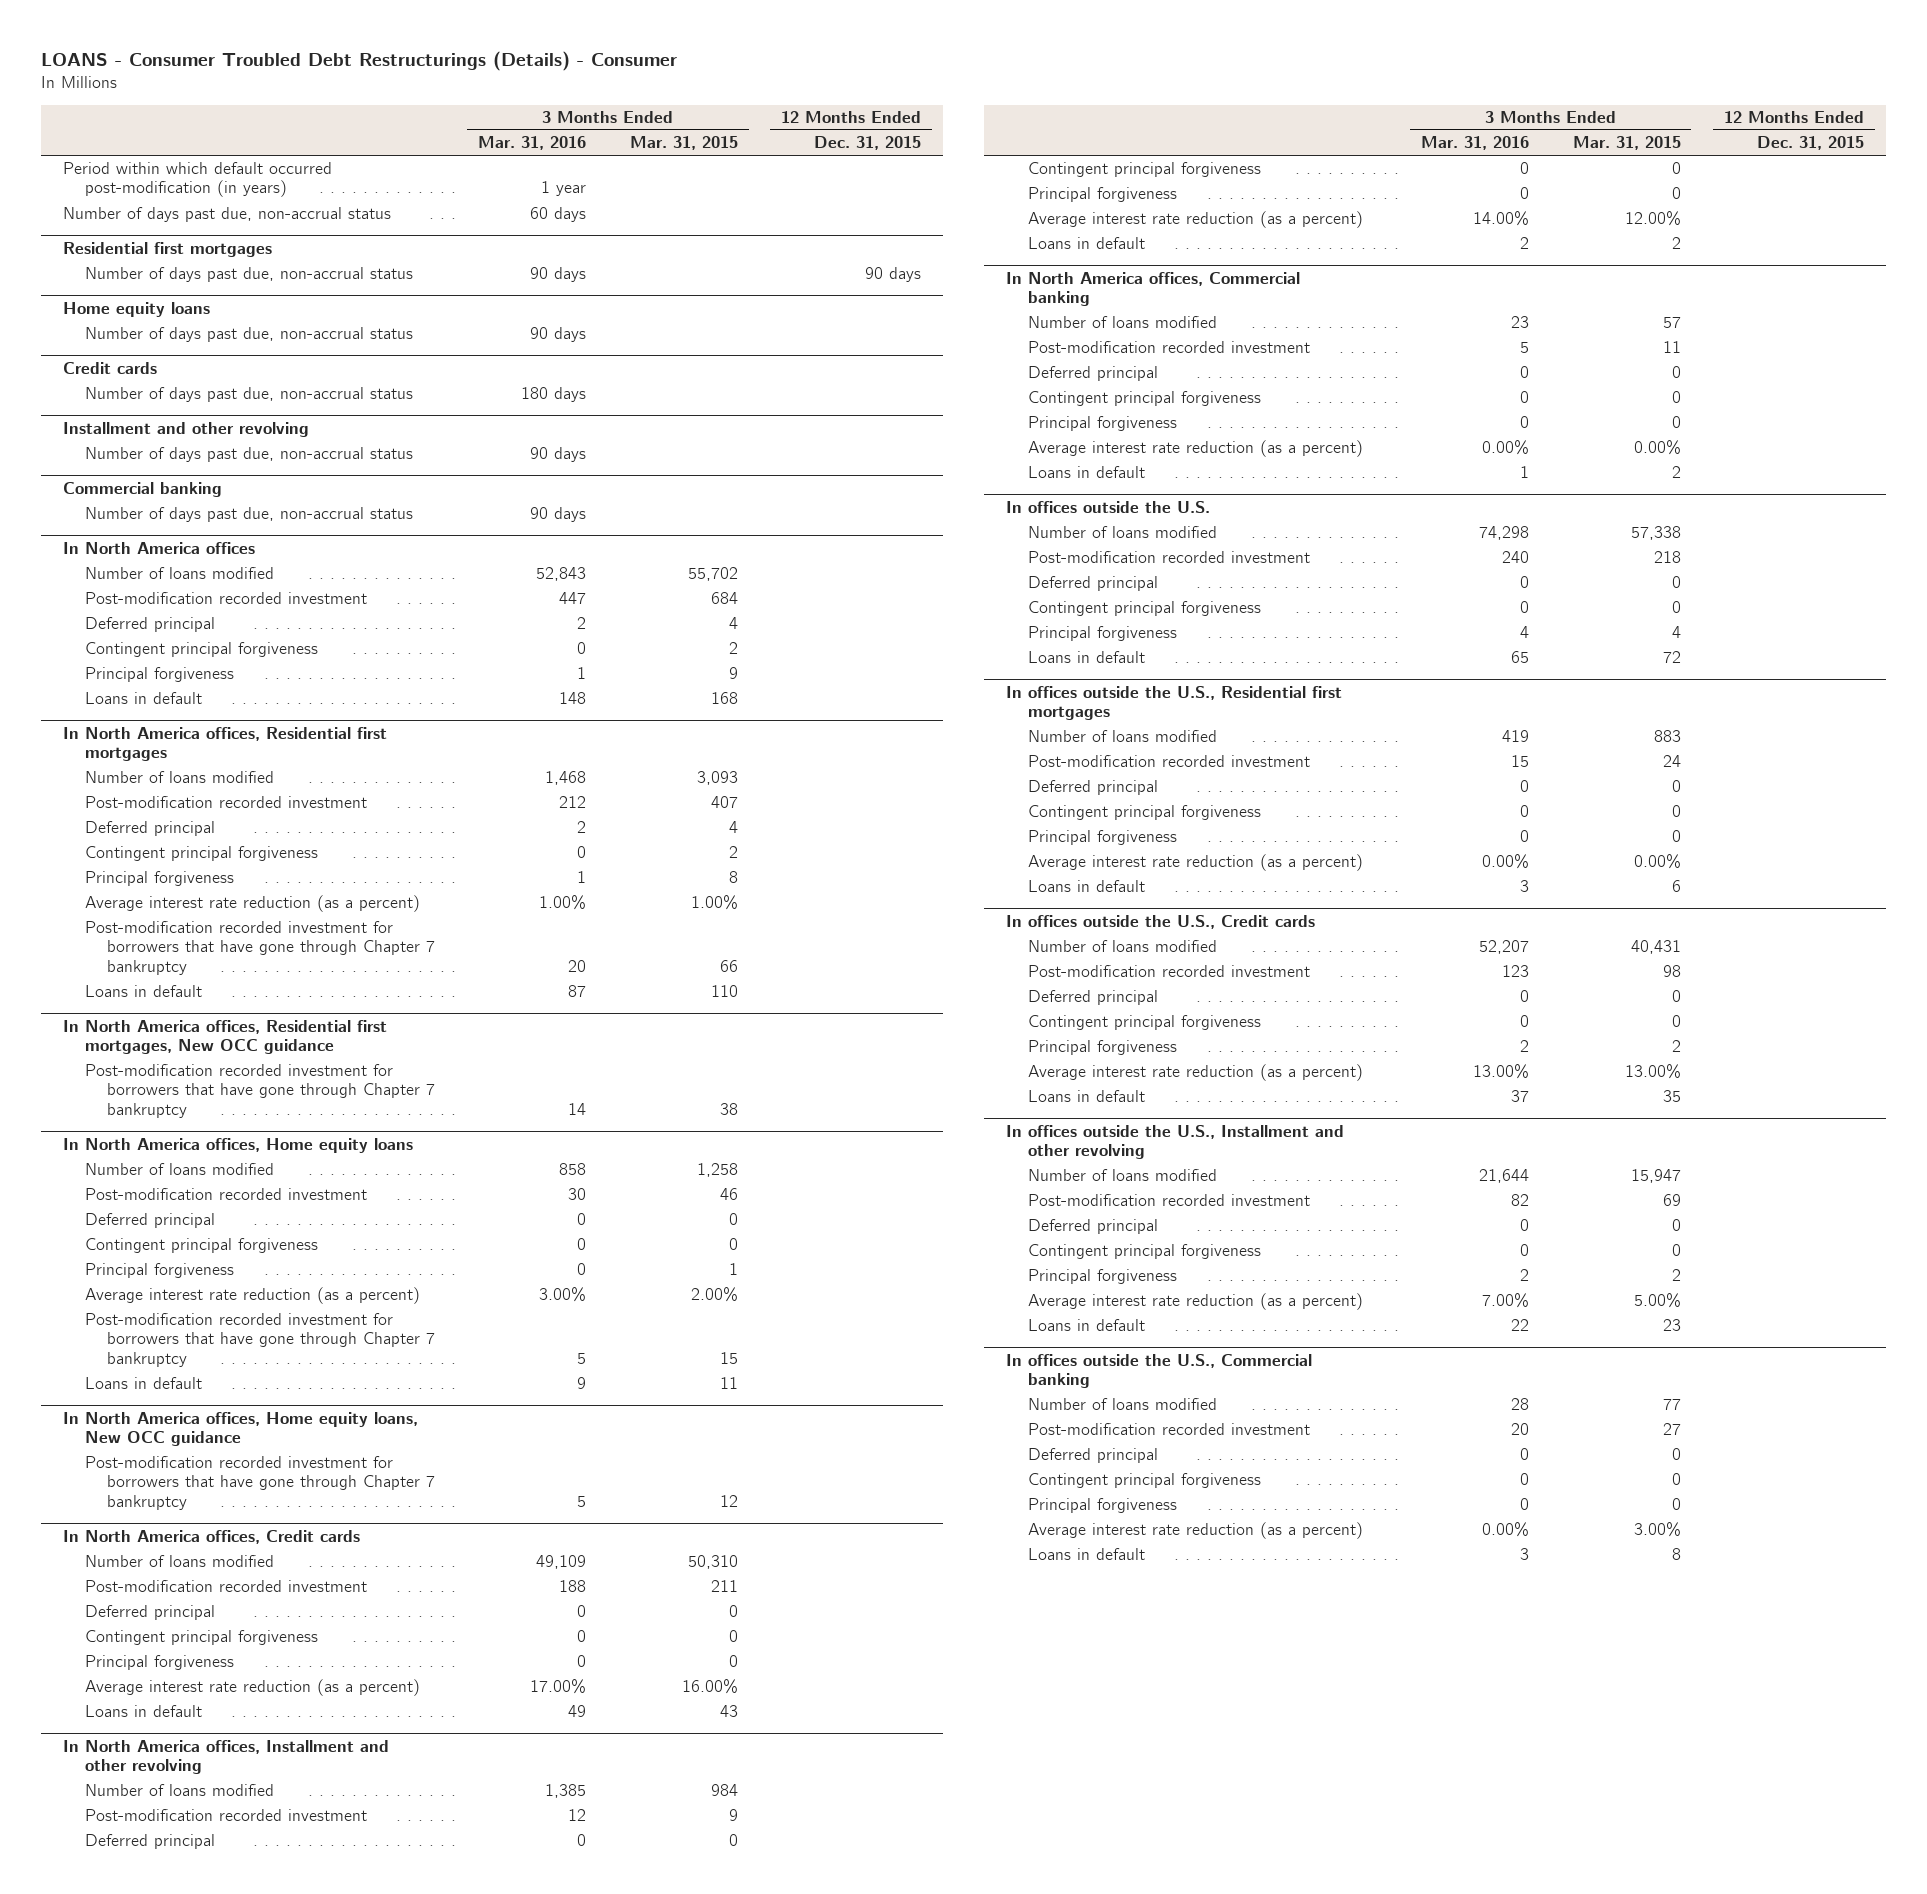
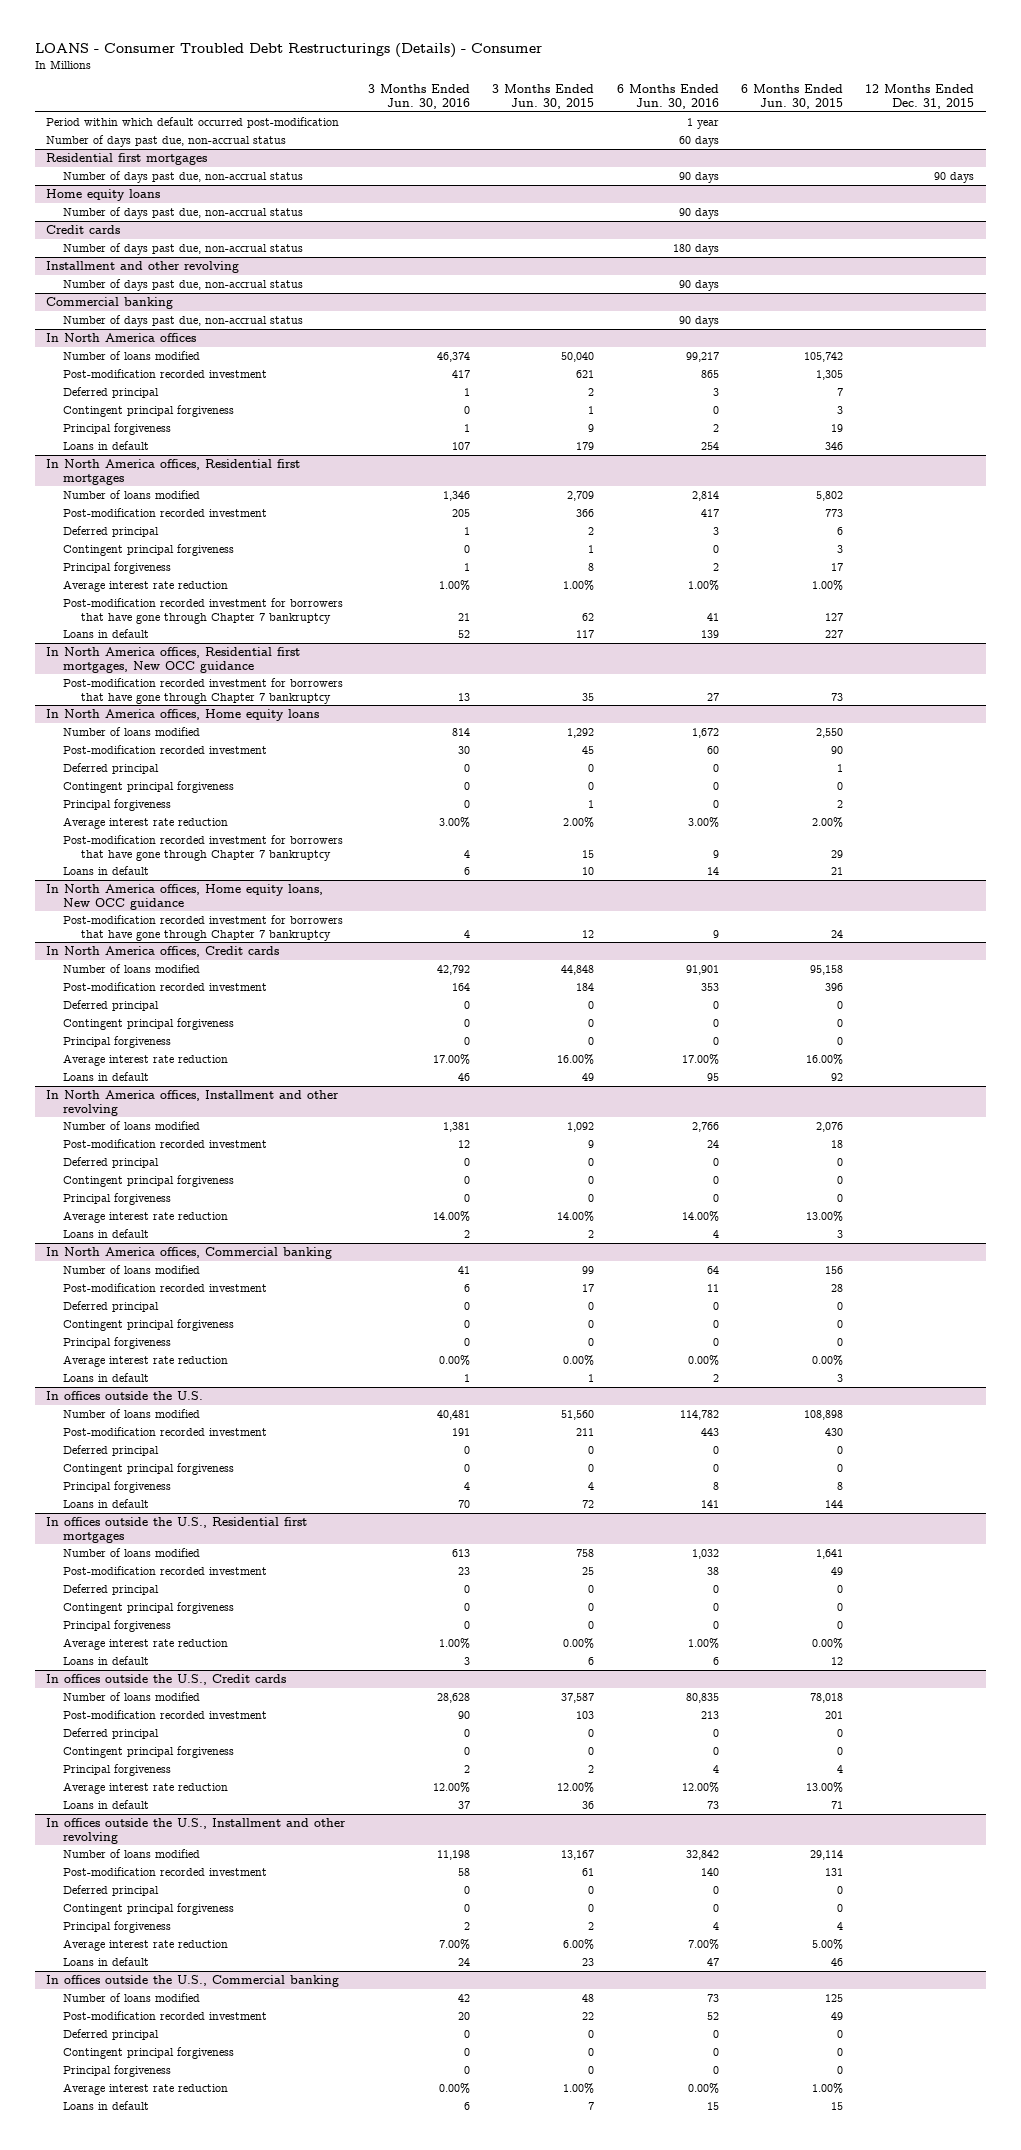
- | 3 Months Ended Mar. 31, 2016 | 3 Months Ended Mar. 31, 2015 | 12 Months Ended Dec. 31, 2015
+ | 3 Months Ended Jun. 30, 2016 | 3 Months Ended Jun. 30, 2015 | 6 Months Ended Jun. 30, 2016 | 6 Months Ended Jun. 30, 2015 | 12 Months Ended Dec. 31, 2015
- Period within which default occurred post-modification (in years) | 1 year | |
+ Period within which default occurred post-modification | | | 1 year | |
@ In North America offices, Residential first mortgages
- Average interest rate reduction (as a percent) | 1.00% | 1.00% |
+ Average interest rate reduction | 1.00% | 1.00% | 1.00% | 1.00% |
@ In North America offices, Home equity loans
- Average interest rate reduction (as a percent) | 3.00% | 2.00% |
+ Average interest rate reduction | 3.00% | 2.00% | 3.00% | 2.00% |
@ In North America offices, Credit cards
- Average interest rate reduction (as a percent) | 17.00% | 16.00% |
+ Average interest rate reduction | 17.00% | 16.00% | 17.00% | 16.00% |
@ In North America offices, Installment and other revolving
- Average interest rate reduction (as a percent) | 14.00% | 12.00% |
+ Average interest rate reduction | 14.00% | 14.00% | 14.00% | 13.00% |
@ In North America offices, Commercial banking
- Average interest rate reduction (as a percent) | 0.00% | 0.00% |
+ Average interest rate reduction | 0.00% | 0.00% | 0.00% | 0.00% |
@ In offices outside the U.S., Residential first mortgages
- Average interest rate reduction (as a percent) | 0.00% | 0.00% |
+ Average interest rate reduction | 1.00% | 0.00% | 1.00% | 0.00% |
@ In offices outside the U.S., Credit cards
- Average interest rate reduction (as a percent) | 13.00% | 13.00% |
+ Average interest rate reduction | 12.00% | 12.00% | 12.00% | 13.00% |
@ In offices outside the U.S., Installment and other revolving
- Average interest rate reduction (as a percent) | 7.00% | 5.00% |
+ Average interest rate reduction | 7.00% | 6.00% | 7.00% | 5.00% |
@ In offices outside the U.S., Commercial banking
- Average interest rate reduction (as a percent) | 0.00% | 3.00% |
+ Average interest rate reduction | 0.00% | 1.00% | 0.00% | 1.00% |

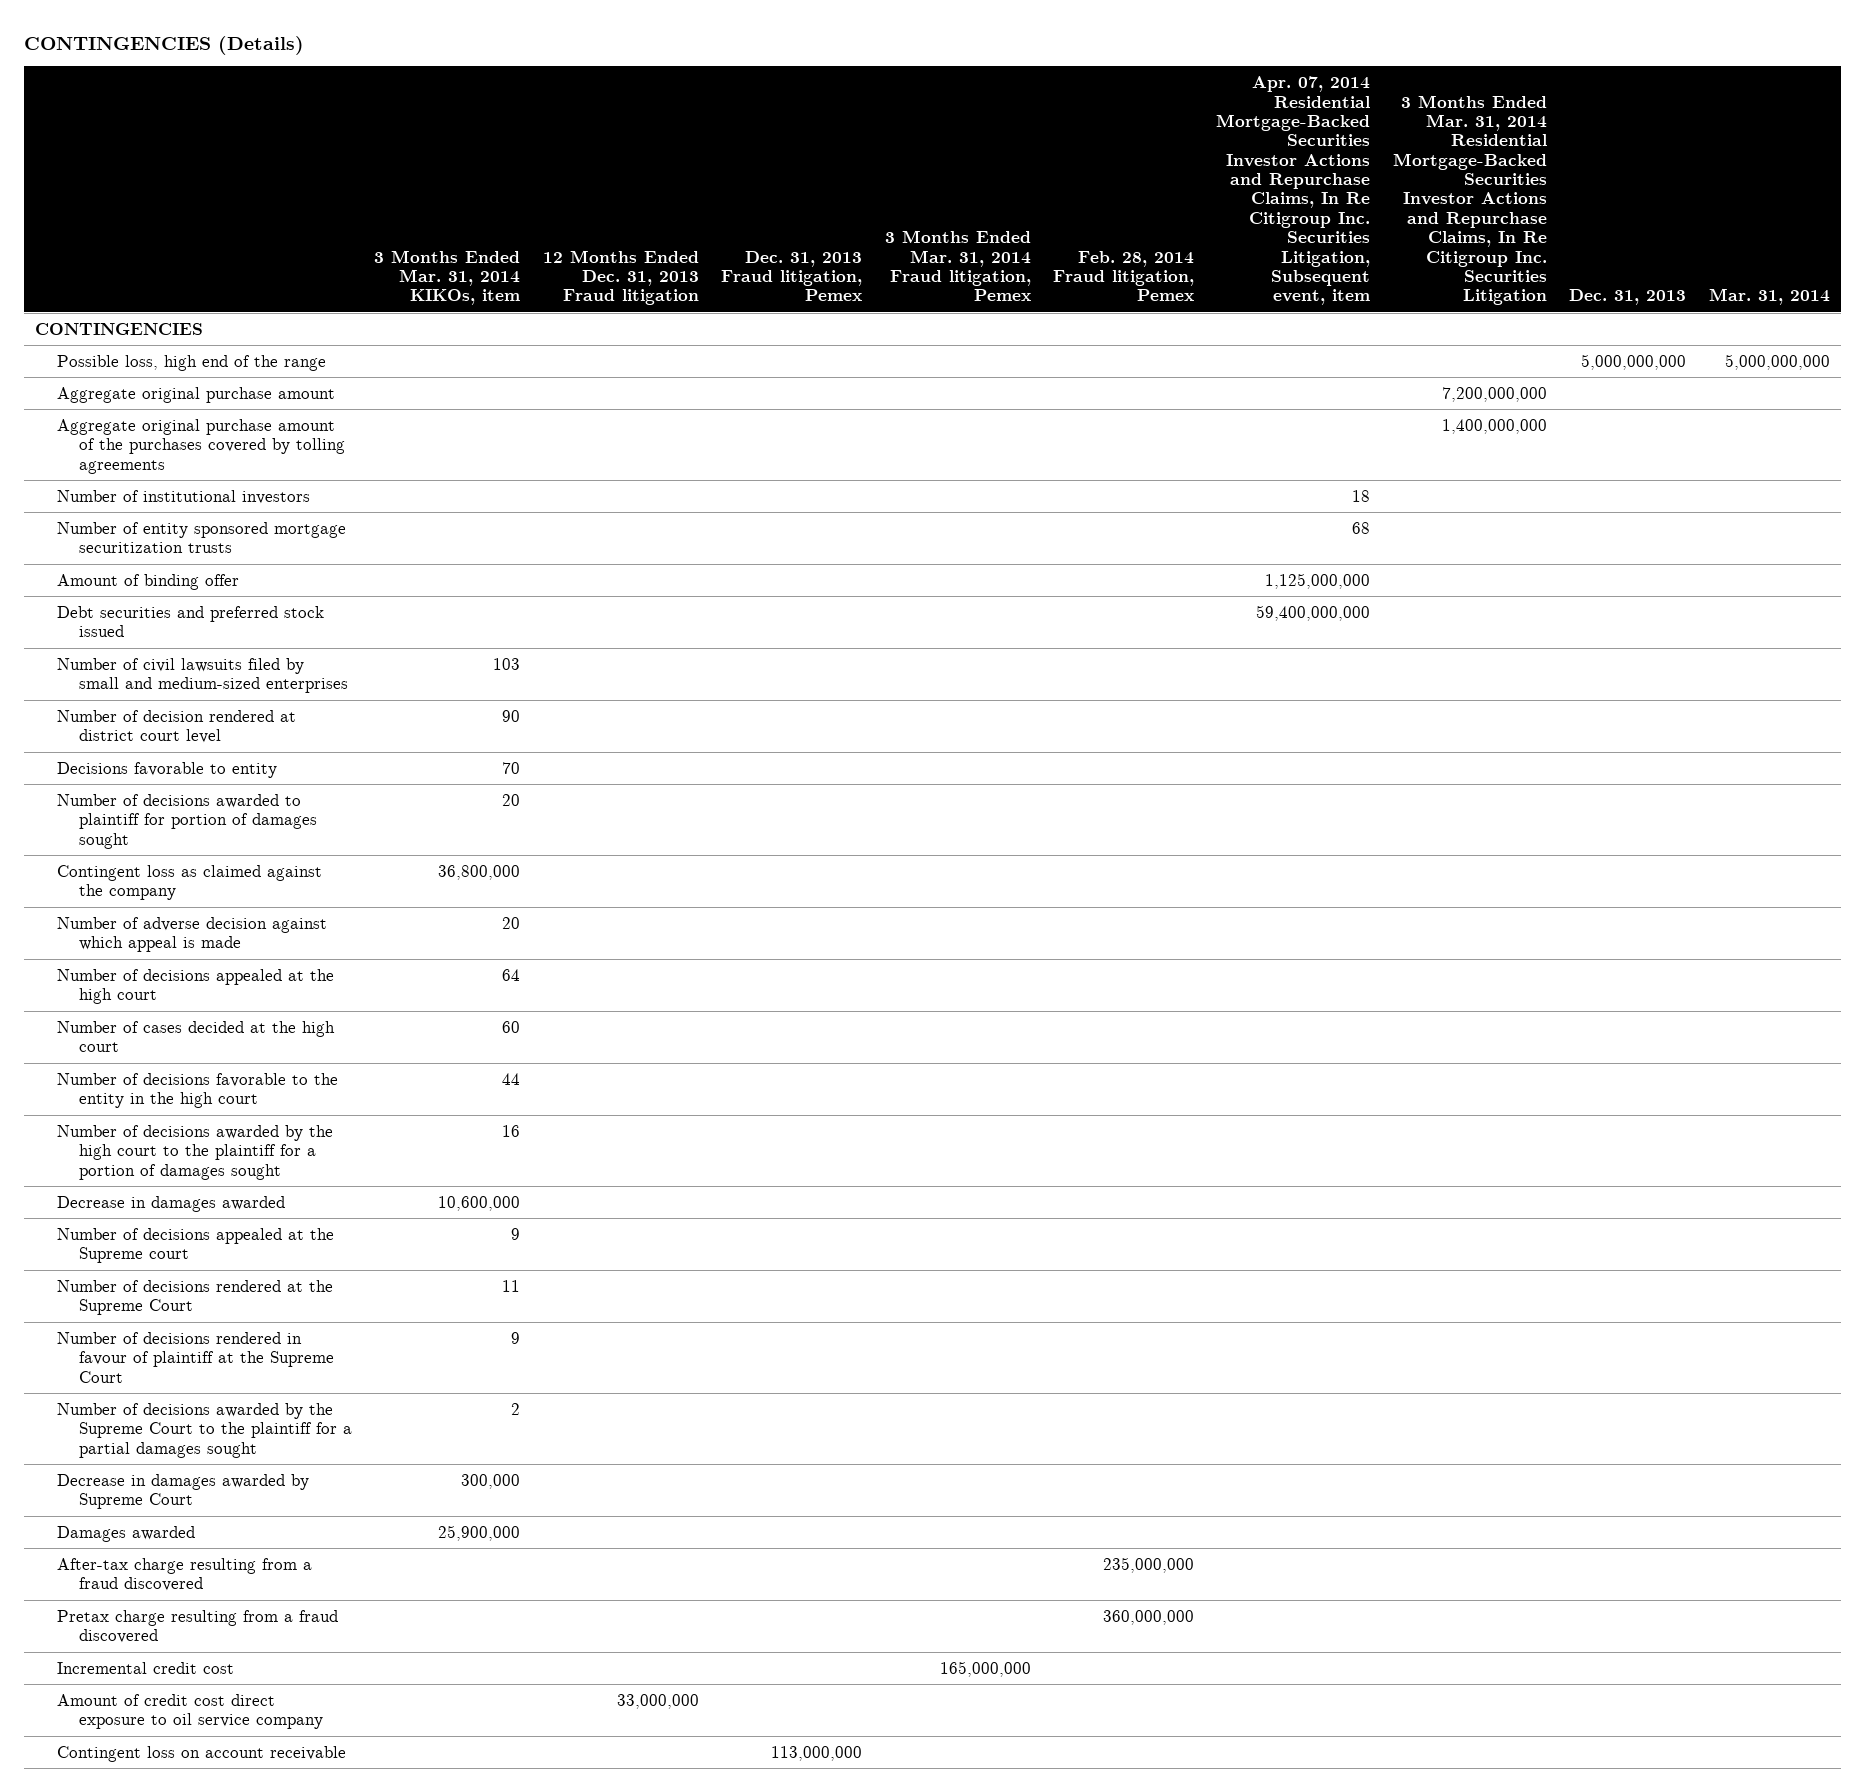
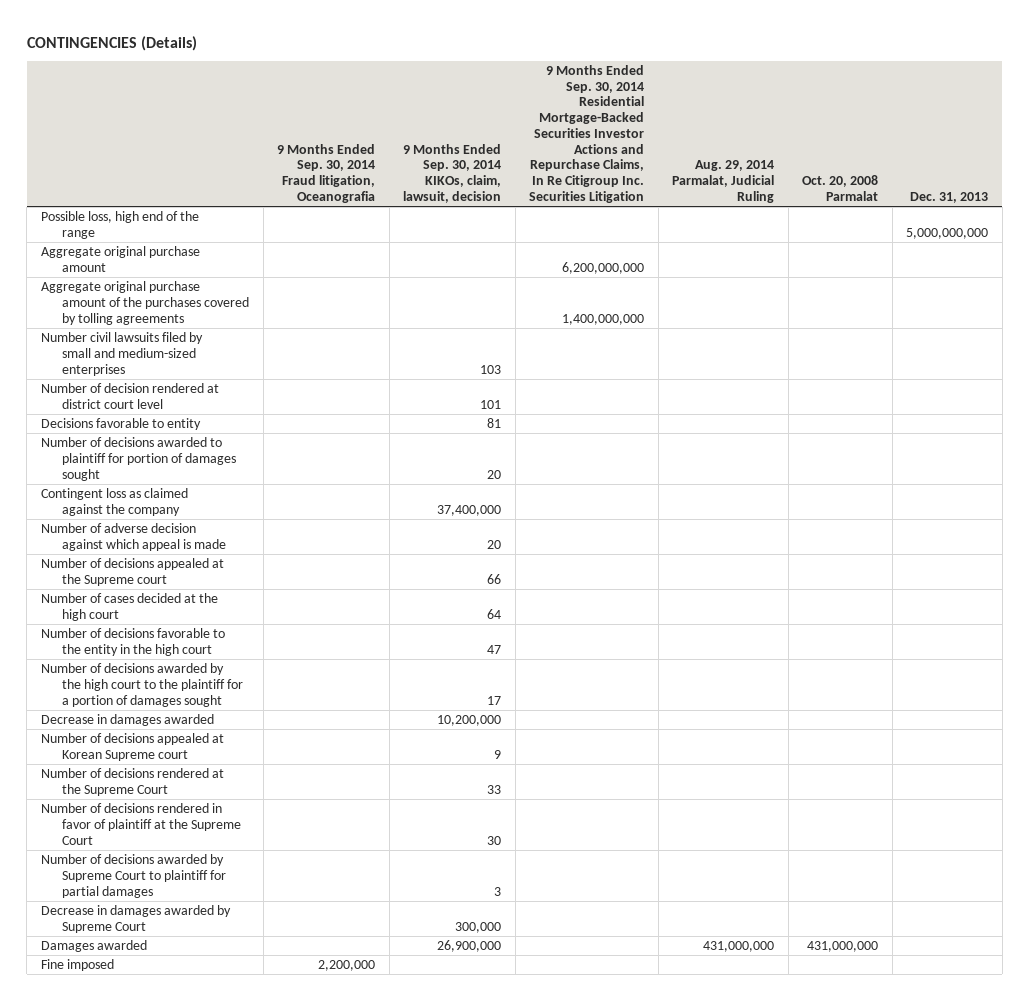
- | 3 Months Ended Mar. 31, 2014 KIKOs, item | 12 Months Ended Dec. 31, 2013 Fraud litigation | Dec. 31, 2013 Fraud litigation, Pemex | 3 Months Ended Mar. 31, 2014 Fraud litigation, Pemex | Feb. 28, 2014 Fraud litigation, Pemex | Apr. 07, 2014 Residential Mortgage-Backed Securities Investor Actions and Repurchase Claims, In Re Citigroup Inc. Securities Litigation, Subsequent event, item | 3 Months Ended Mar. 31, 2014 Residential Mortgage-Backed Securities Investor Actions and Repurchase Claims, In Re Citigroup Inc. Securities Litigation | Dec. 31, 2013 | Mar. 31, 2014
+ | 9 Months Ended Sep. 30, 2014 Fraud litigation, Oceanografia | 9 Months Ended Sep. 30, 2014 KIKOs, claim, lawsuit, decision | 9 Months Ended Sep. 30, 2014 Residential Mortgage-Backed Securities Investor Actions and Repurchase Claims, In Re Citigroup Inc. Securities Litigation | Aug. 29, 2014 Parmalat, Judicial Ruling | Oct. 20, 2008 Parmalat | Dec. 31, 2013
- CONTINGENCIES
- Number of institutional investors | | | | | | 18 | | |
- Number of entity sponsored mortgage securitization trusts | | | | | | 68 | | |
- Amount of binding offer | | | | | | 1,125,000,000 | | |
- Debt securities and preferred stock issued | | | | | | 59,400,000,000 | | |
- Number of civil lawsuits filed by small and medium-sized enterprises | 103 | | | | | | | |
+ Number civil lawsuits filed by small and medium-sized enterprises | | 103 | | | |
- Number of decisions appealed at the high court | 64 | | | | | | | |
moved up: Number of decisions appealed at the Supreme court | | 66 | | | |
+ Number of decisions appealed at Korean Supreme court | | 9 | | | |
- Number of decisions rendered in favour of plaintiff at the Supreme Court | 9 | | | | | | | |
- Number of decisions awarded by the Supreme Court to the plaintiff for a partial damages sought | 2 | | | | | | | |
+ Number of decisions rendered in favor of plaintiff at the Supreme Court | | 30 | | | |
+ Number of decisions awarded by Supreme Court to plaintiff for partial damages | | 3 | | | |
- After-tax charge resulting from a fraud discovered | | | | | 235,000,000 | | | |
- Pretax charge resulting from a fraud discovered | | | | | 360,000,000 | | | |
- Incremental credit cost | | | | 165,000,000 | | | | |
- Amount of credit cost direct exposure to oil service company | | 33,000,000 | | | | | | |
- Contingent loss on account receivable | | | 113,000,000 | | | | | |
+ Fine imposed | 2,200,000 | | | | |

